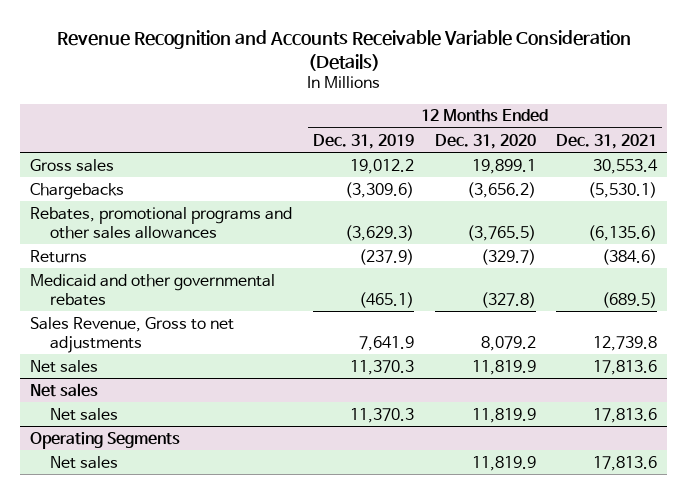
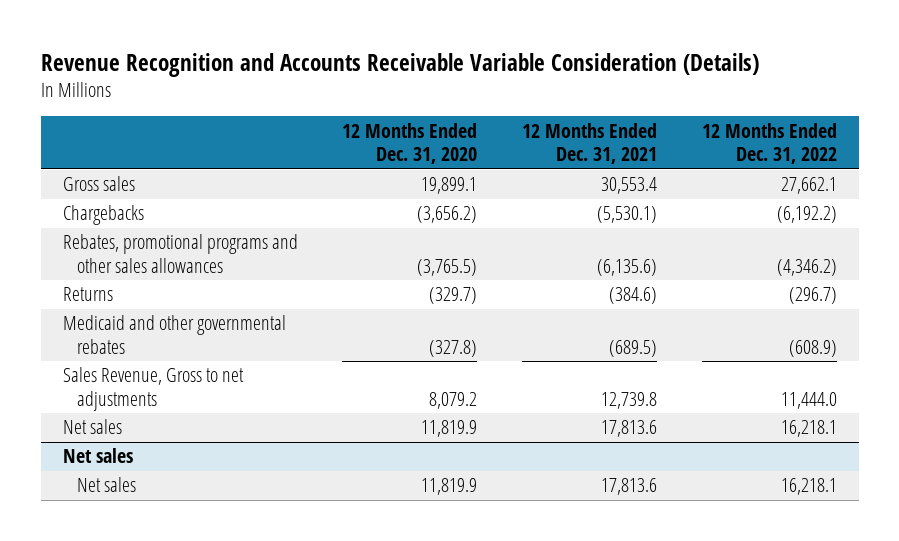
- | 12 Months Ended Dec. 31, 2019 | 12 Months Ended Dec. 31, 2020 | 12 Months Ended Dec. 31, 2021
+ | 12 Months Ended Dec. 31, 2020 | 12 Months Ended Dec. 31, 2021 | 12 Months Ended Dec. 31, 2022
- Operating Segments
- Net sales | | 11,819.9 | 17,813.6

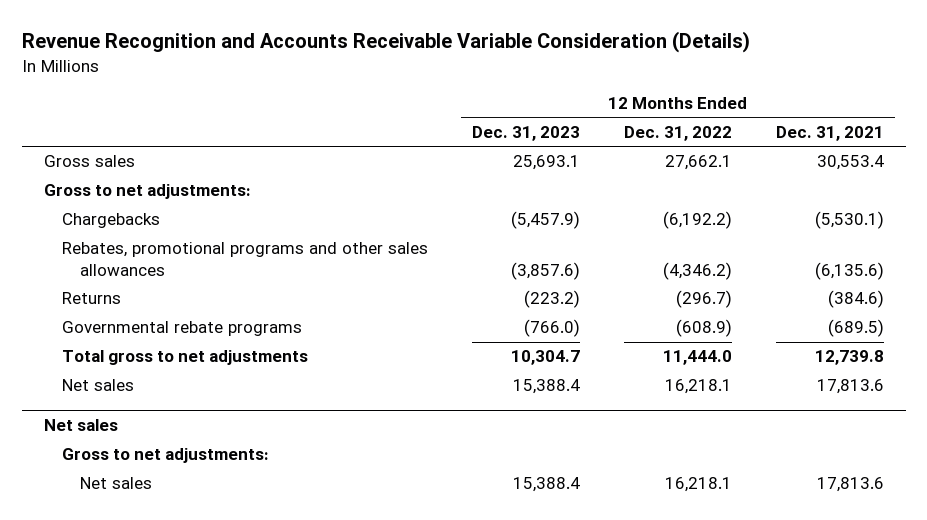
- | 12 Months Ended Dec. 31, 2020 | 12 Months Ended Dec. 31, 2021 | 12 Months Ended Dec. 31, 2022
+ | 12 Months Ended Dec. 31, 2023 | 12 Months Ended Dec. 31, 2022 | 12 Months Ended Dec. 31, 2021
+ Gross to net adjustments:
- Medicaid and other governmental rebates | (327.8) | (689.5) | (608.9)
- Sales Revenue, Gross to net adjustments | 8,079.2 | 12,739.8 | 11,444.0
+ Governmental rebate programs | (766.0) | (608.9) | (689.5)
+ Total gross to net adjustments | 10,304.7 | 11,444.0 | 12,739.8
@ Net sales
+ Gross to net adjustments:

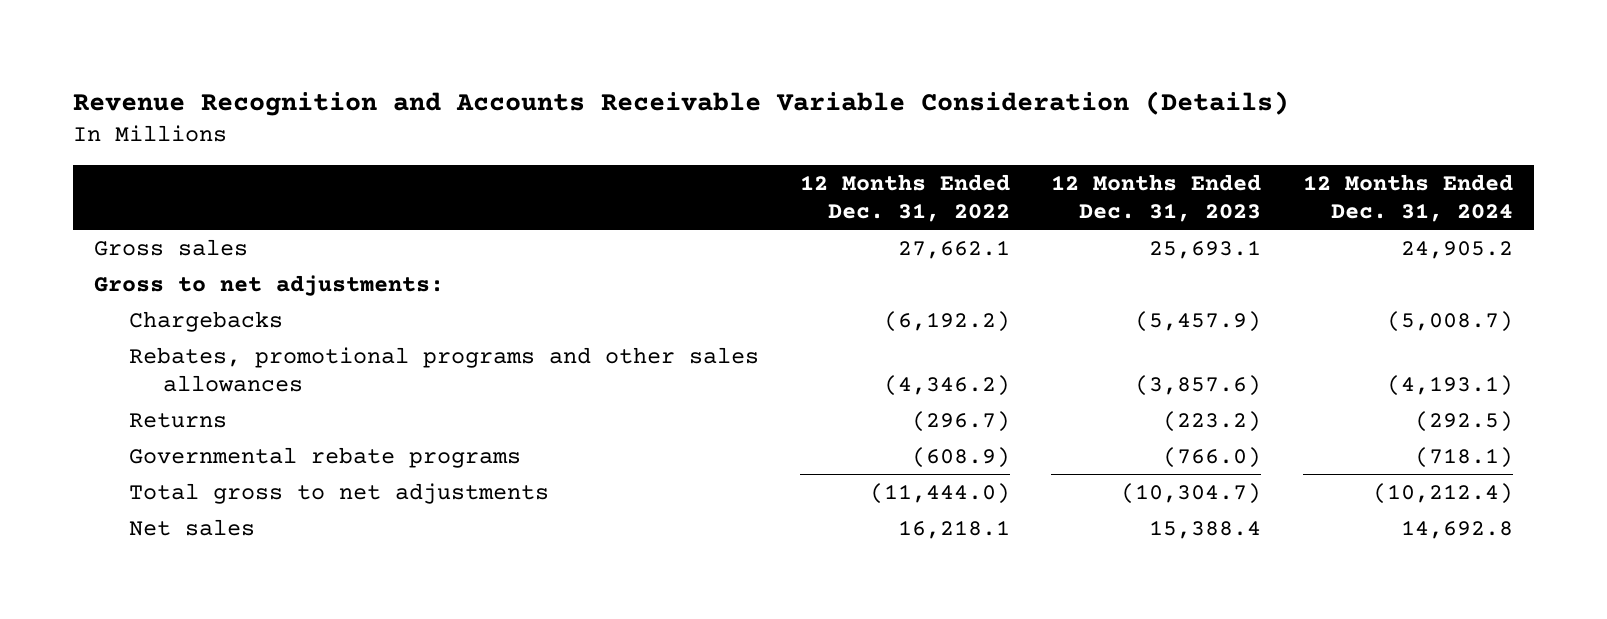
- | 12 Months Ended Dec. 31, 2023 | 12 Months Ended Dec. 31, 2022 | 12 Months Ended Dec. 31, 2021
+ | 12 Months Ended Dec. 31, 2022 | 12 Months Ended Dec. 31, 2023 | 12 Months Ended Dec. 31, 2024
- Total gross to net adjustments | 10,304.7 | 11,444.0 | 12,739.8
- Net sales | 15,388.4 | 16,218.1 | 17,813.6
- Net sales
- Gross to net adjustments:
+ Total gross to net adjustments | (11,444.0) | (10,304.7) | (10,212.4)

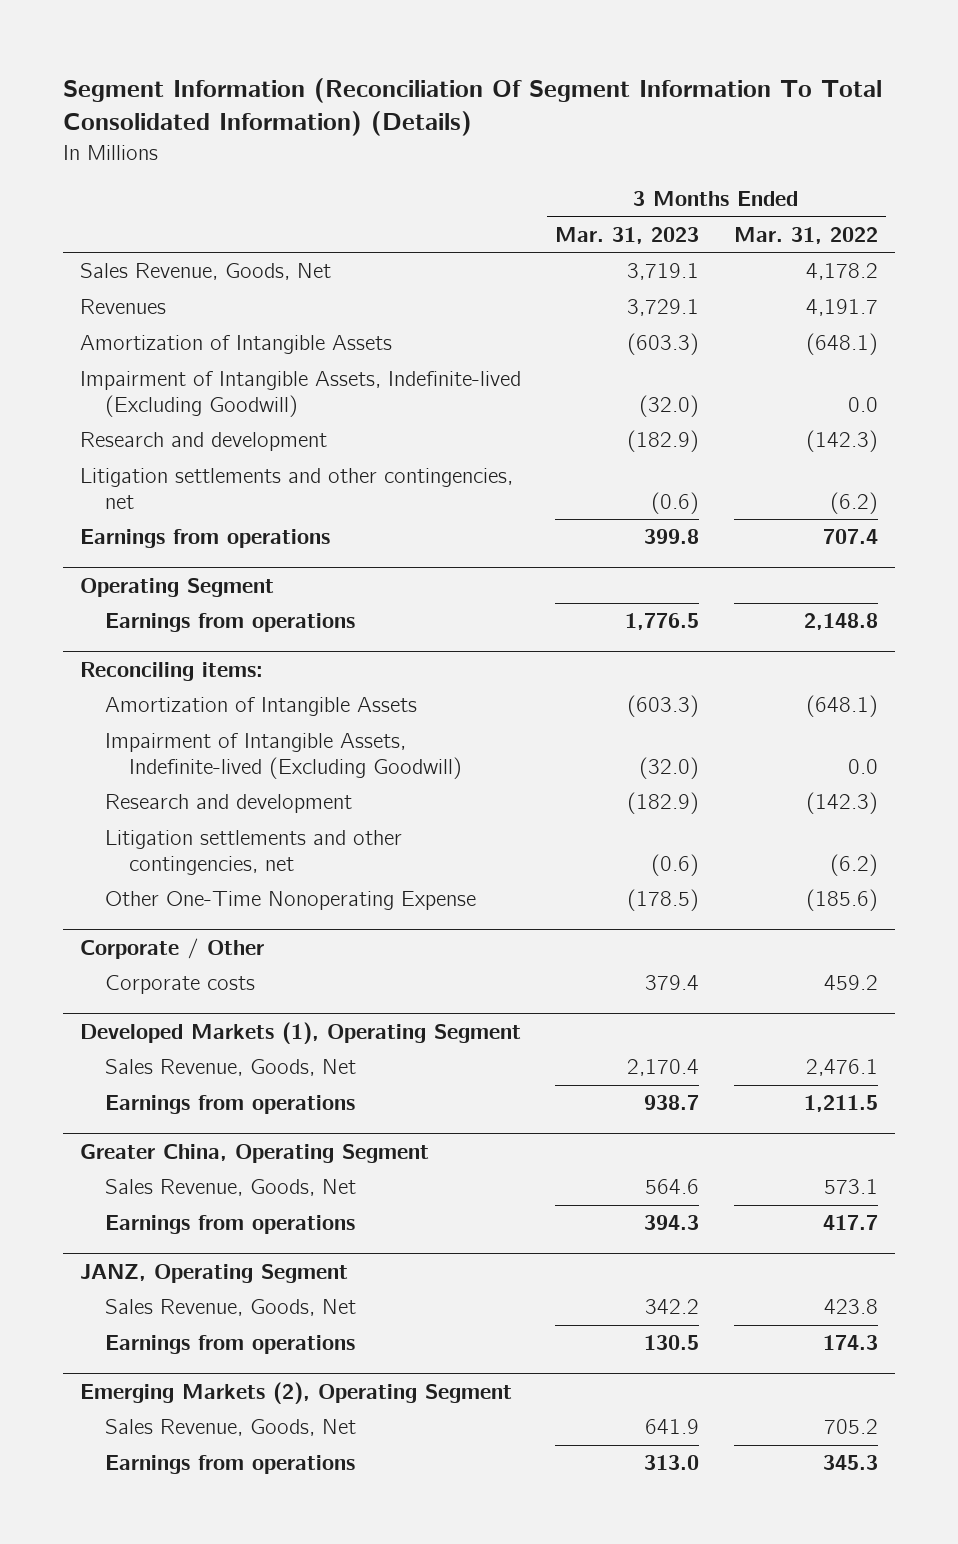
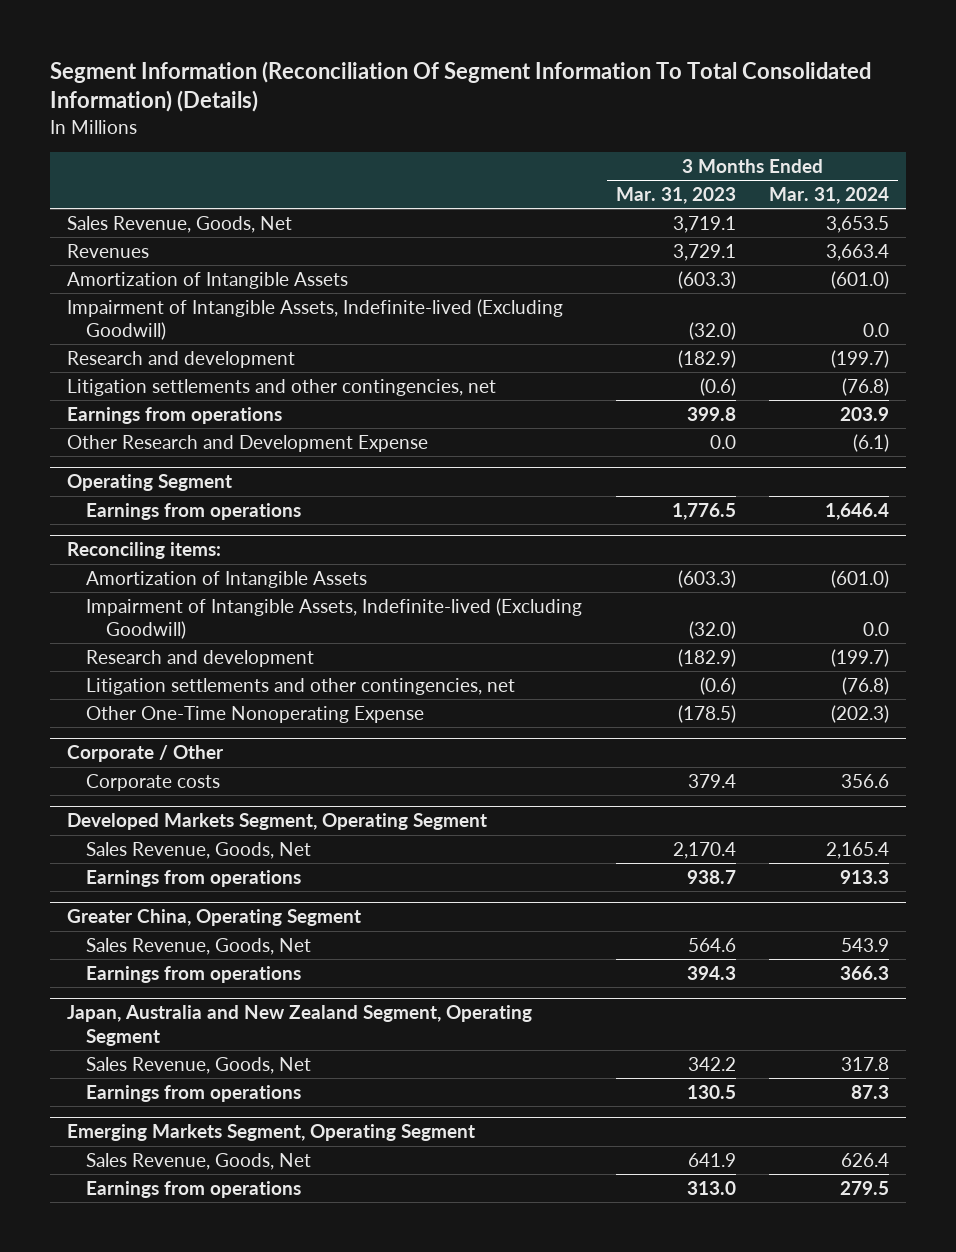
- | 3 Months Ended Mar. 31, 2023 | 3 Months Ended Mar. 31, 2022
+ | 3 Months Ended Mar. 31, 2023 | 3 Months Ended Mar. 31, 2024
+ Other Research and Development Expense | 0.0 | (6.1)
- Developed Markets (1), Operating Segment
+ Developed Markets Segment, Operating Segment
- JANZ, Operating Segment
+ Japan, Australia and New Zealand Segment, Operating Segment
- Emerging Markets (2), Operating Segment
+ Emerging Markets Segment, Operating Segment

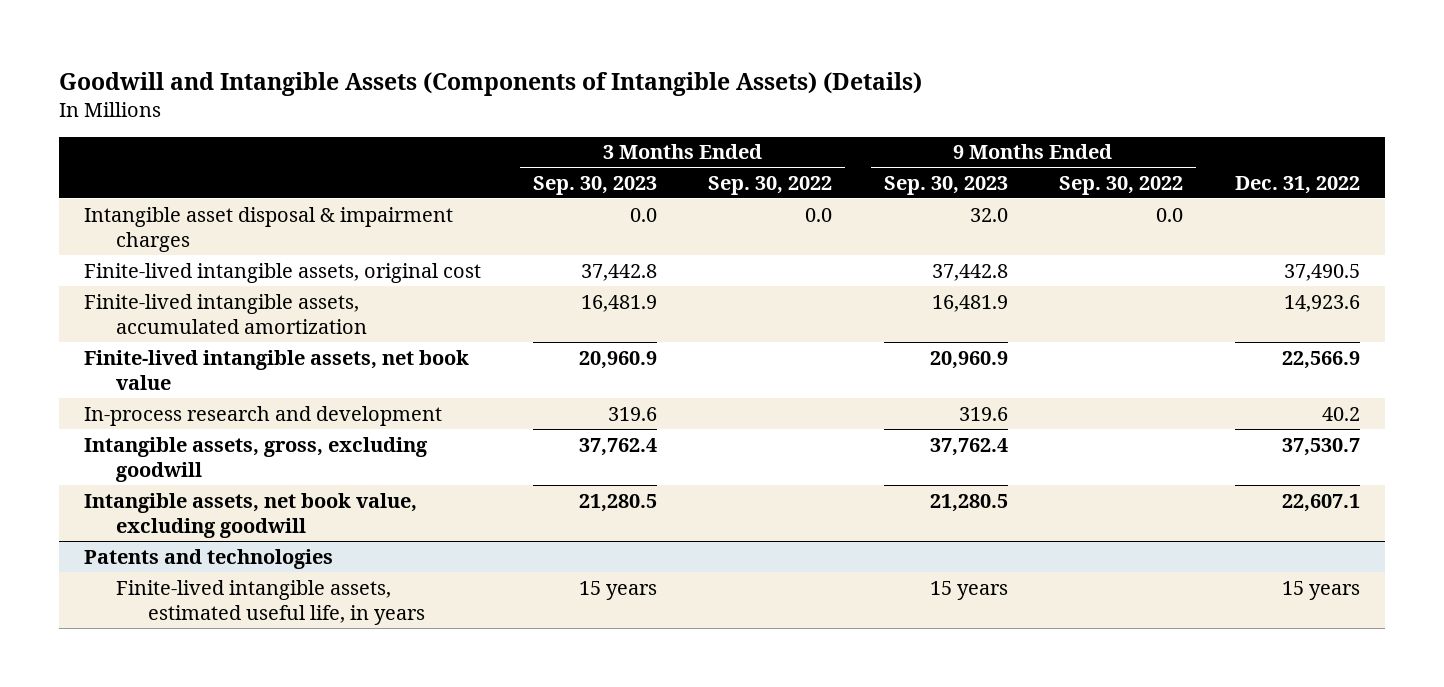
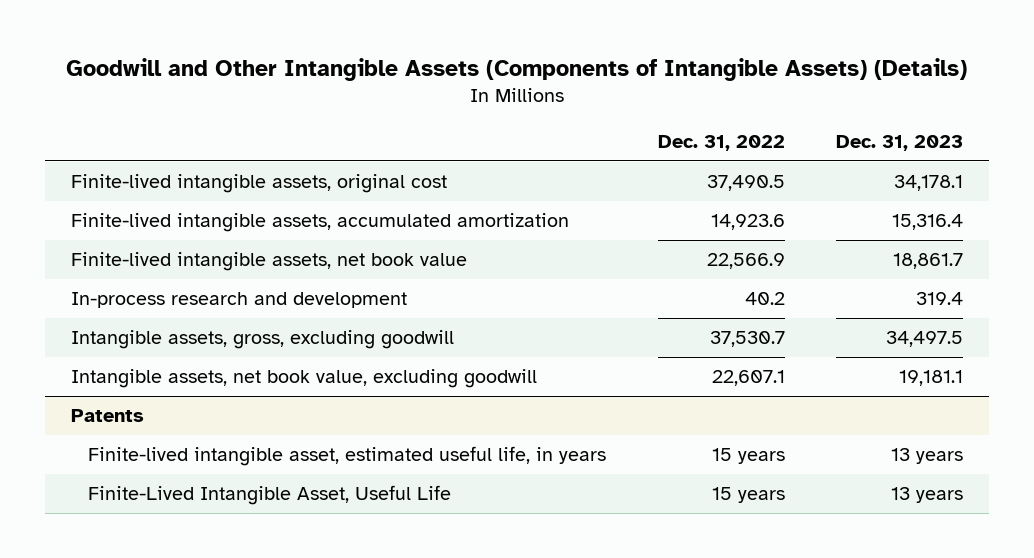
- Goodwill and Intangible Assets (Components of Intangible Assets) (Details)
+ Goodwill and Other Intangible Assets (Components of Intangible Assets) (Details)
- | 3 Months Ended Sep. 30, 2023 | 3 Months Ended Sep. 30, 2022 | 9 Months Ended Sep. 30, 2023 | 9 Months Ended Sep. 30, 2022 | Dec. 31, 2022
+ | Dec. 31, 2022 | Dec. 31, 2023
- Intangible asset disposal & impairment charges | 0.0 | 0.0 | 32.0 | 0.0 |
- Patents and technologies
- Finite-lived intangible assets, estimated useful life, in years | 15 years | | 15 years | | 15 years
+ Patents
+ Finite-lived intangible asset, estimated useful life, in years | 15 years | 13 years
+ Finite-Lived Intangible Asset, Useful Life | 15 years | 13 years

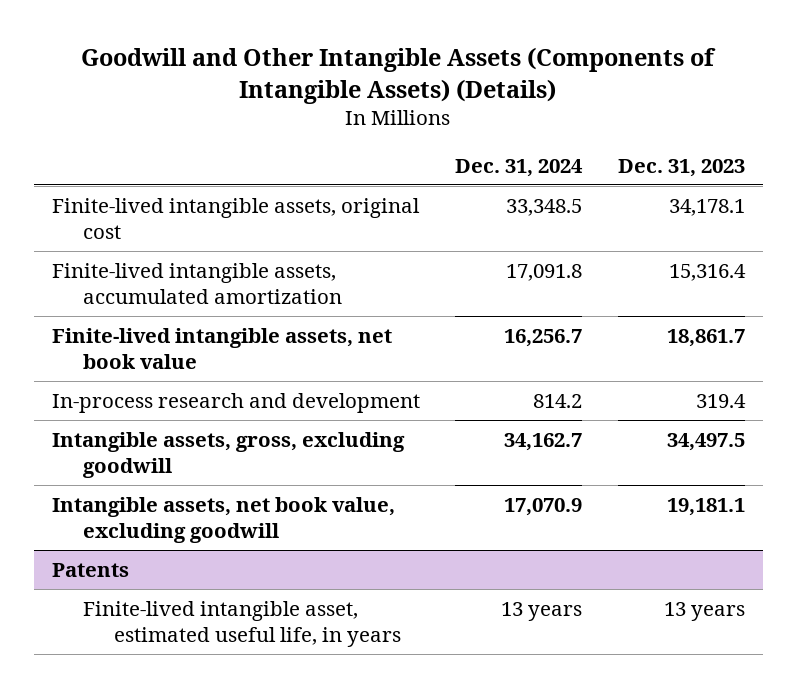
- | Dec. 31, 2022 | Dec. 31, 2023
+ | Dec. 31, 2024 | Dec. 31, 2023
@ Patents
- Finite-Lived Intangible Asset, Useful Life | 15 years | 13 years

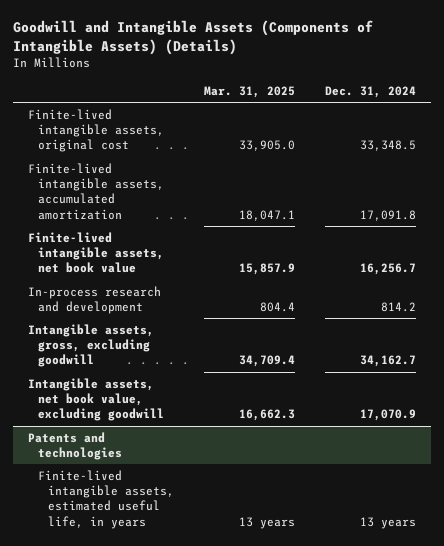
- Goodwill and Other Intangible Assets (Components of Intangible Assets) (Details)
+ Goodwill and Intangible Assets (Components of Intangible Assets) (Details)
- | Dec. 31, 2024 | Dec. 31, 2023
+ | Mar. 31, 2025 | Dec. 31, 2024
- Patents
- Finite-lived intangible asset, estimated useful life, in years | 13 years | 13 years
+ Patents and technologies
+ Finite-lived intangible assets, estimated useful life, in years | 13 years | 13 years

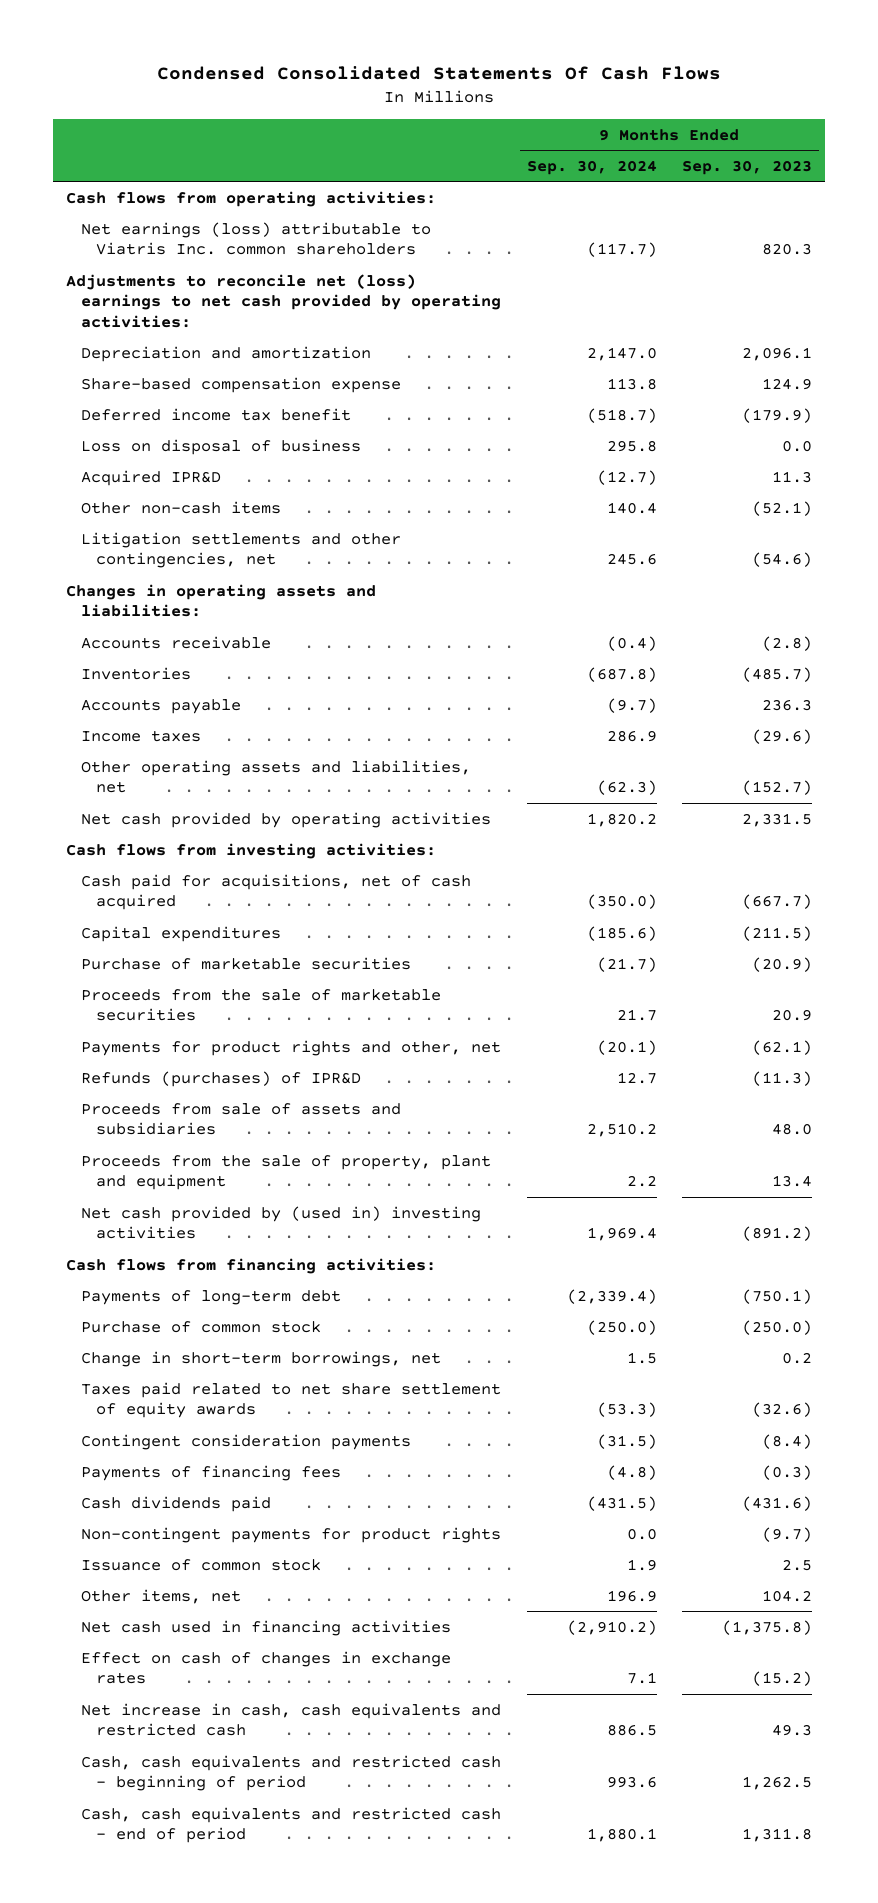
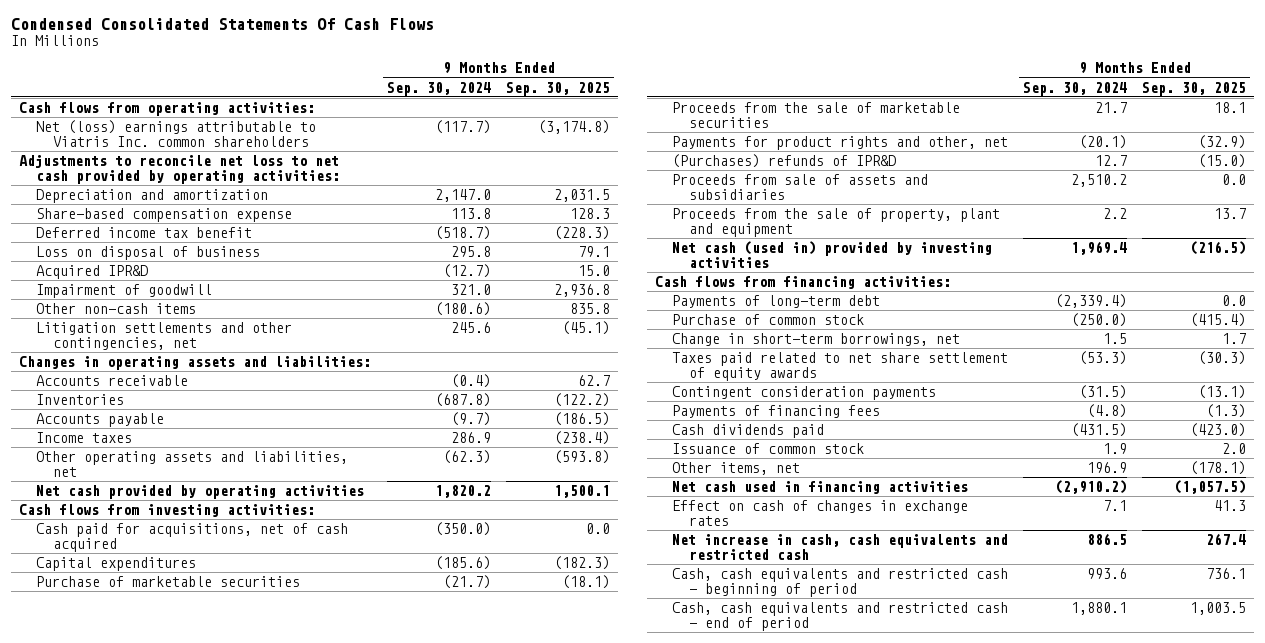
- | 9 Months Ended Sep. 30, 2024 | 9 Months Ended Sep. 30, 2023
+ | 9 Months Ended Sep. 30, 2024 | 9 Months Ended Sep. 30, 2025
- Net earnings (loss) attributable to Viatris Inc. common shareholders | (117.7) | 820.3
- Adjustments to reconcile net (loss) earnings to net cash provided by operating activities:
+ Net (loss) earnings attributable to Viatris Inc. common shareholders | (117.7) | (3,174.8)
+ Adjustments to reconcile net loss to net cash provided by operating activities:
- Other non-cash items | 140.4 | (52.1)
+ Impairment of goodwill | 321.0 | 2,936.8
+ Other non-cash items | (180.6) | 835.8
- Refunds (purchases) of IPR&D | 12.7 | (11.3)
+ (Purchases) refunds of IPR&D | 12.7 | (15.0)
- Net cash provided by (used in) investing activities | 1,969.4 | (891.2)
+ Net cash (used in) provided by investing activities | 1,969.4 | (216.5)
- Non-contingent payments for product rights | 0.0 | (9.7)

